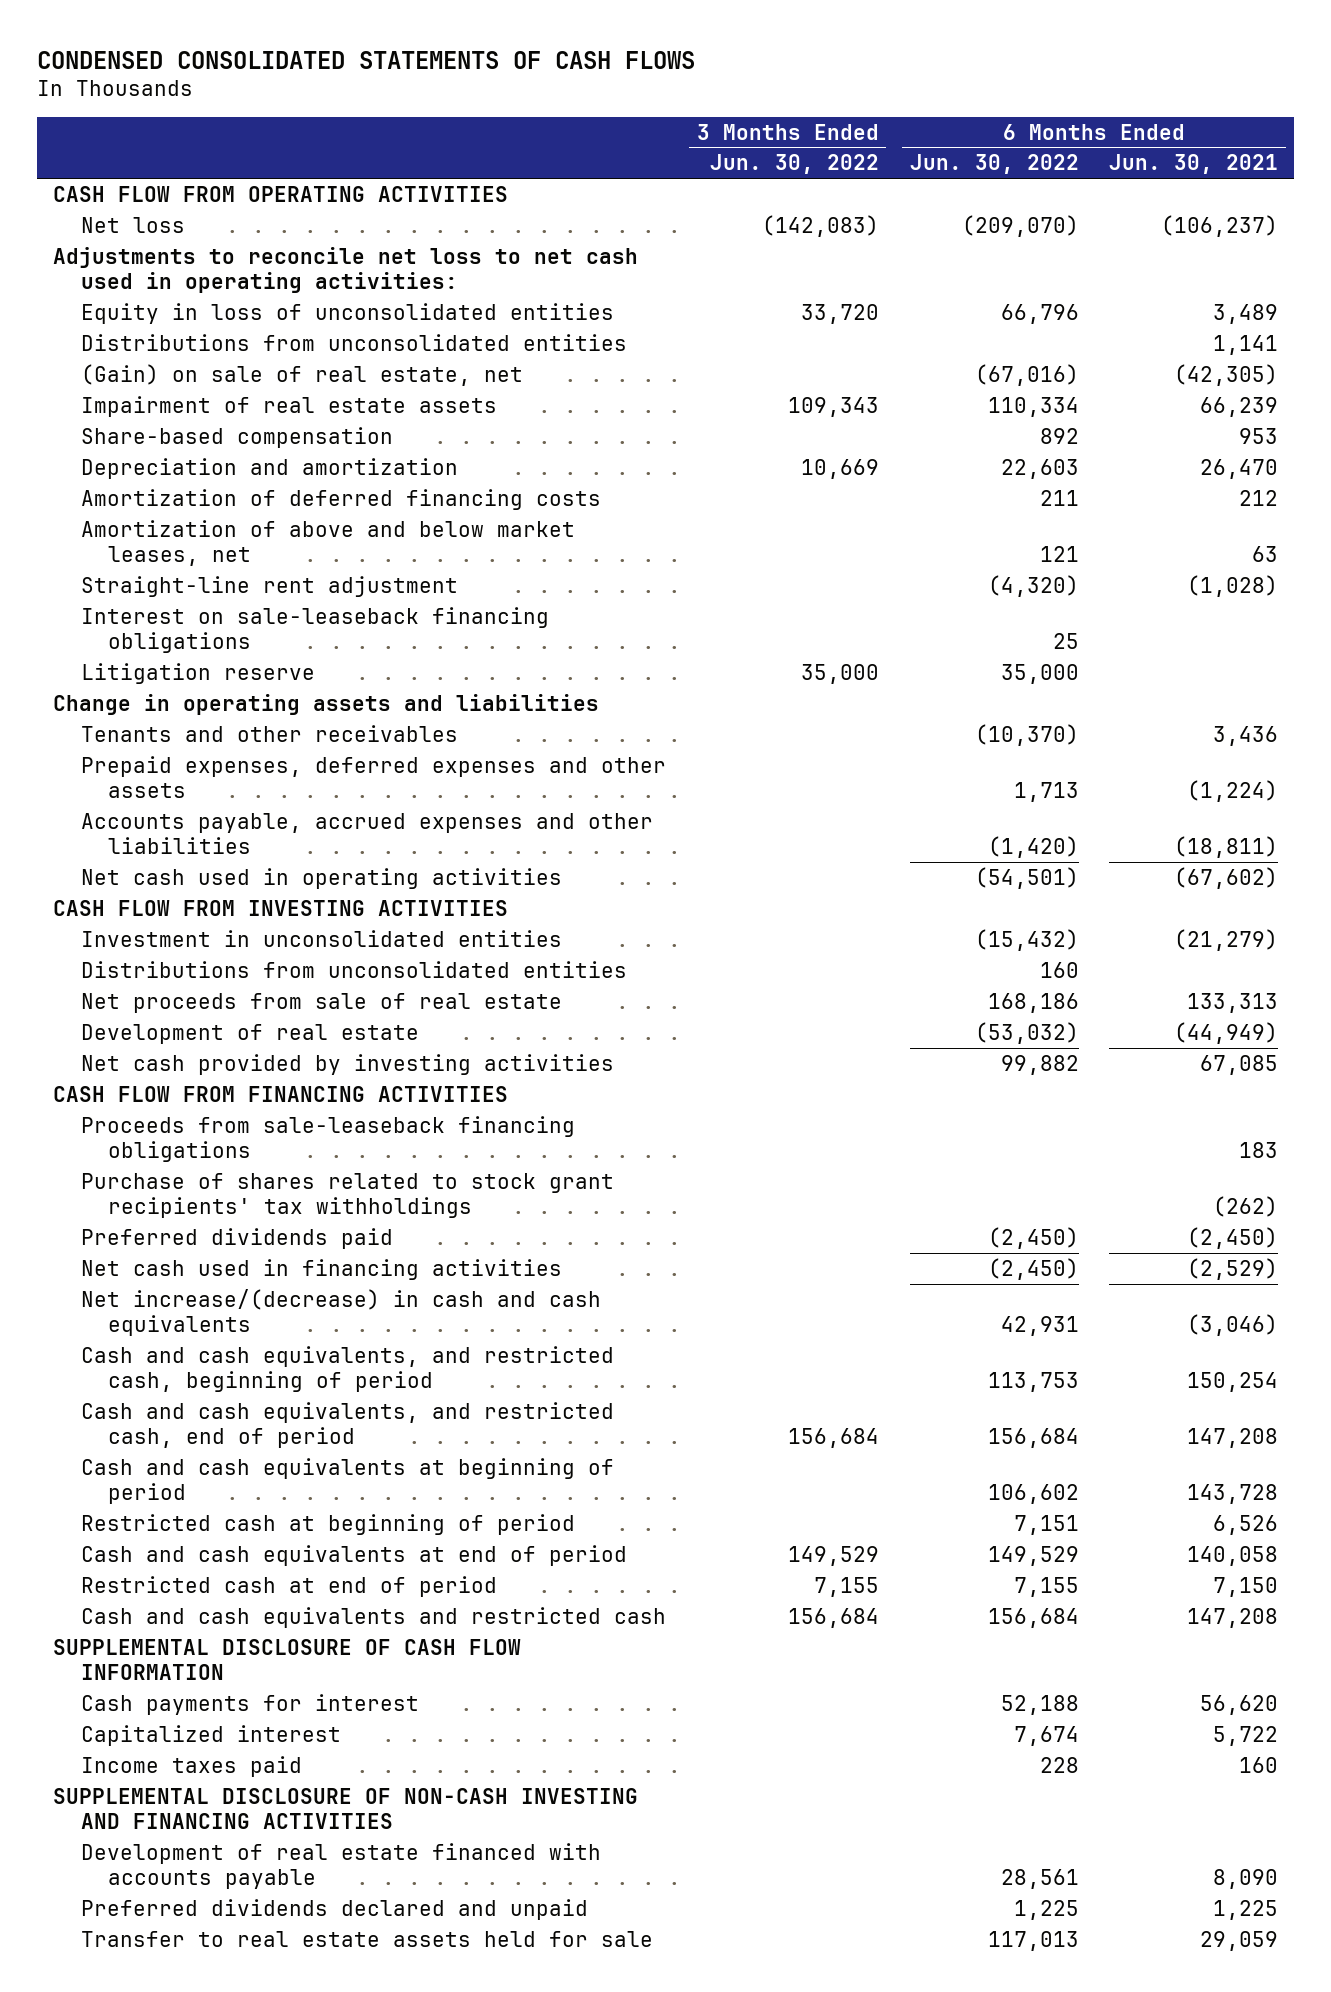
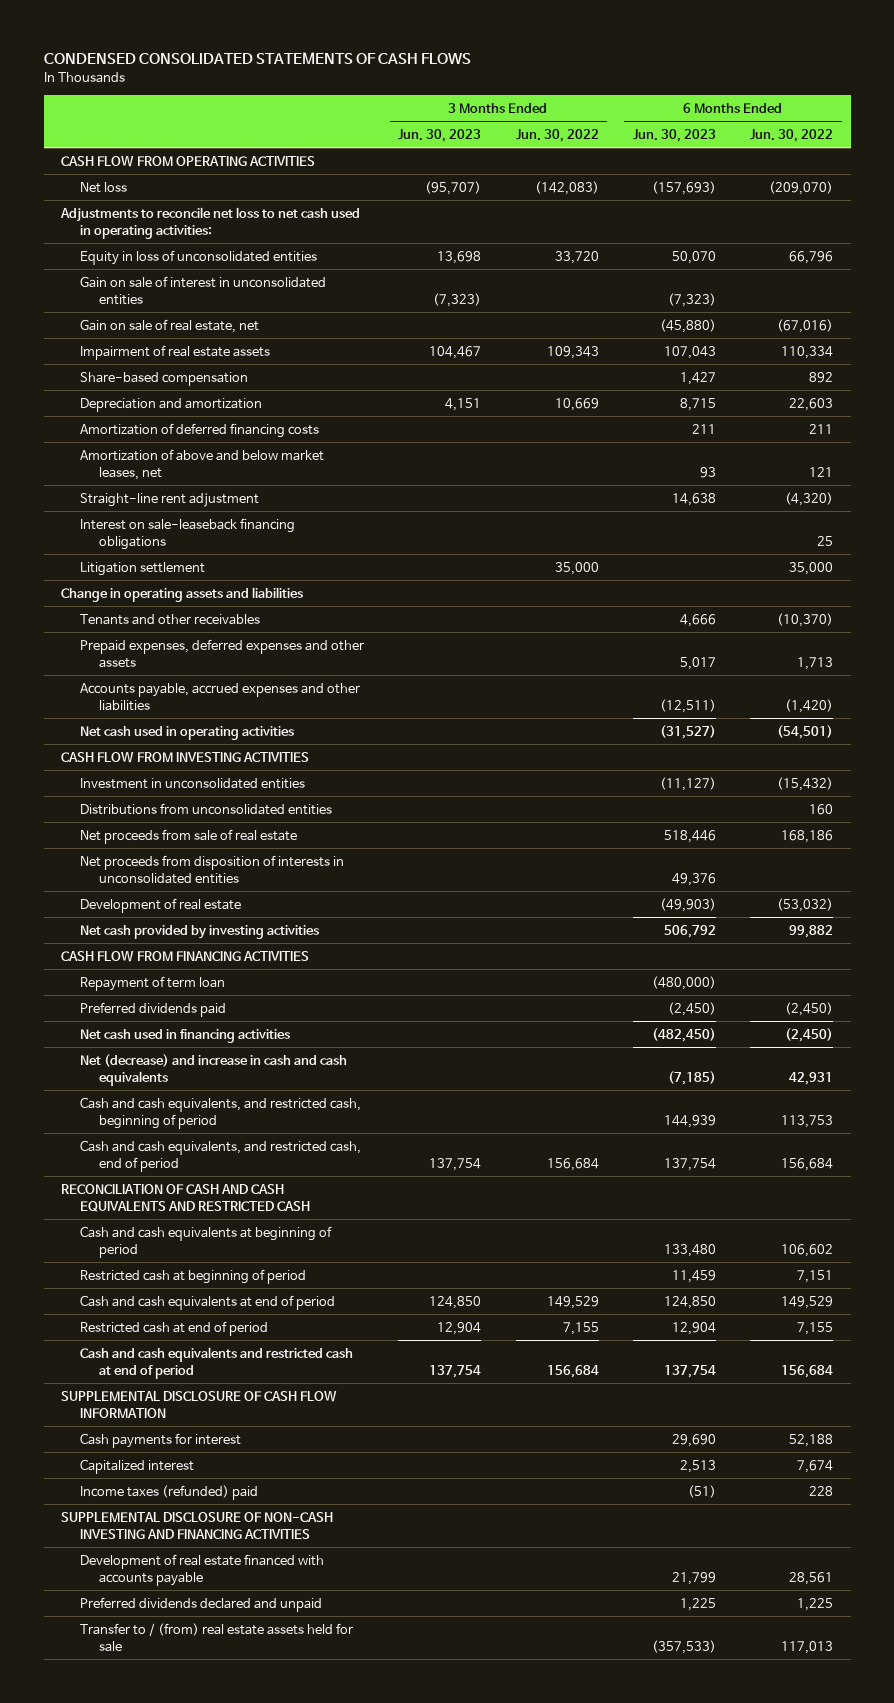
- | 3 Months Ended Jun. 30, 2022 | 6 Months Ended Jun. 30, 2022 | 6 Months Ended Jun. 30, 2021
+ | 3 Months Ended Jun. 30, 2023 | 3 Months Ended Jun. 30, 2022 | 6 Months Ended Jun. 30, 2023 | 6 Months Ended Jun. 30, 2022
- Distributions from unconsolidated entities | | | 1,141
- (Gain) on sale of real estate, net | | (67,016) | (42,305)
+ Gain on sale of interest in unconsolidated entities | (7,323) | | (7,323) |
+ Gain on sale of real estate, net | | | (45,880) | (67,016)
- Litigation reserve | 35,000 | 35,000 |
+ Litigation settlement | | 35,000 | | 35,000
+ Net proceeds from disposition of interests in unconsolidated entities | | | 49,376 |
- Proceeds from sale-leaseback financing obligations | | | 183
- Purchase of shares related to stock grant recipients' tax withholdings | | | (262)
+ Repayment of term loan | | | (480,000) |
- Net increase/(decrease) in cash and cash equivalents | | 42,931 | (3,046)
+ Net (decrease) and increase in cash and cash equivalents | | | (7,185) | 42,931
+ RECONCILIATION OF CASH AND CASH EQUIVALENTS AND RESTRICTED CASH
- Cash and cash equivalents and restricted cash | 156,684 | 156,684 | 147,208
+ Cash and cash equivalents and restricted cash at end of period | 137,754 | 156,684 | 137,754 | 156,684
- Income taxes paid | | 228 | 160
+ Income taxes (refunded) paid | | | (51) | 228
- Transfer to real estate assets held for sale | | 117,013 | 29,059
+ Transfer to / (from) real estate assets held for sale | | | (357,533) | 117,013

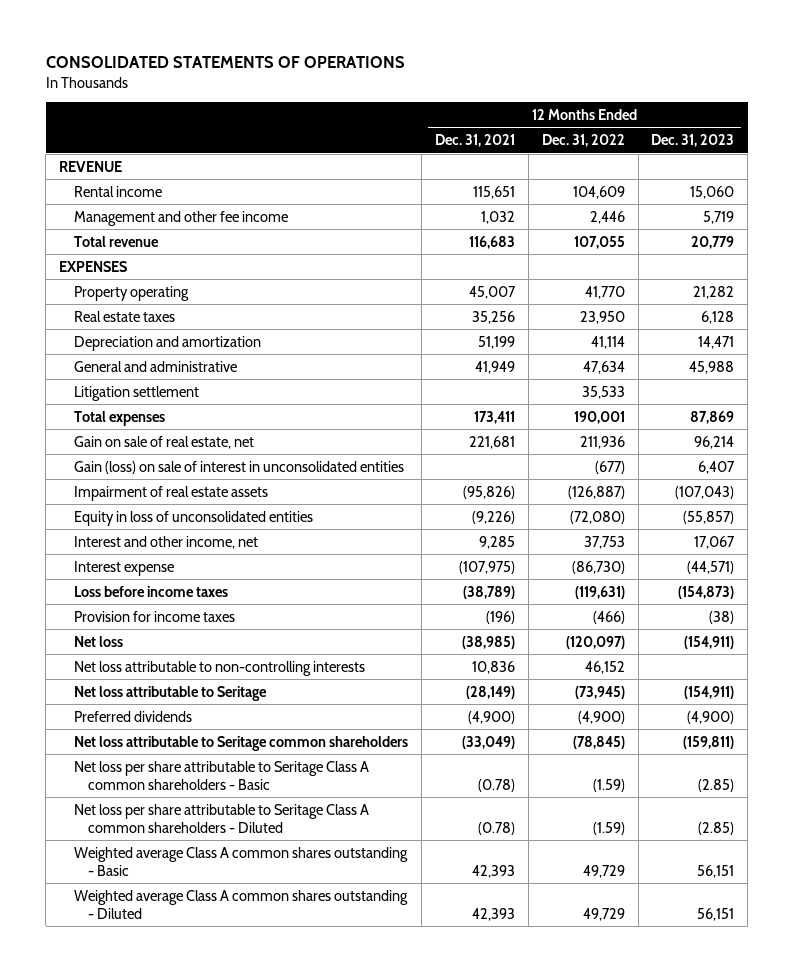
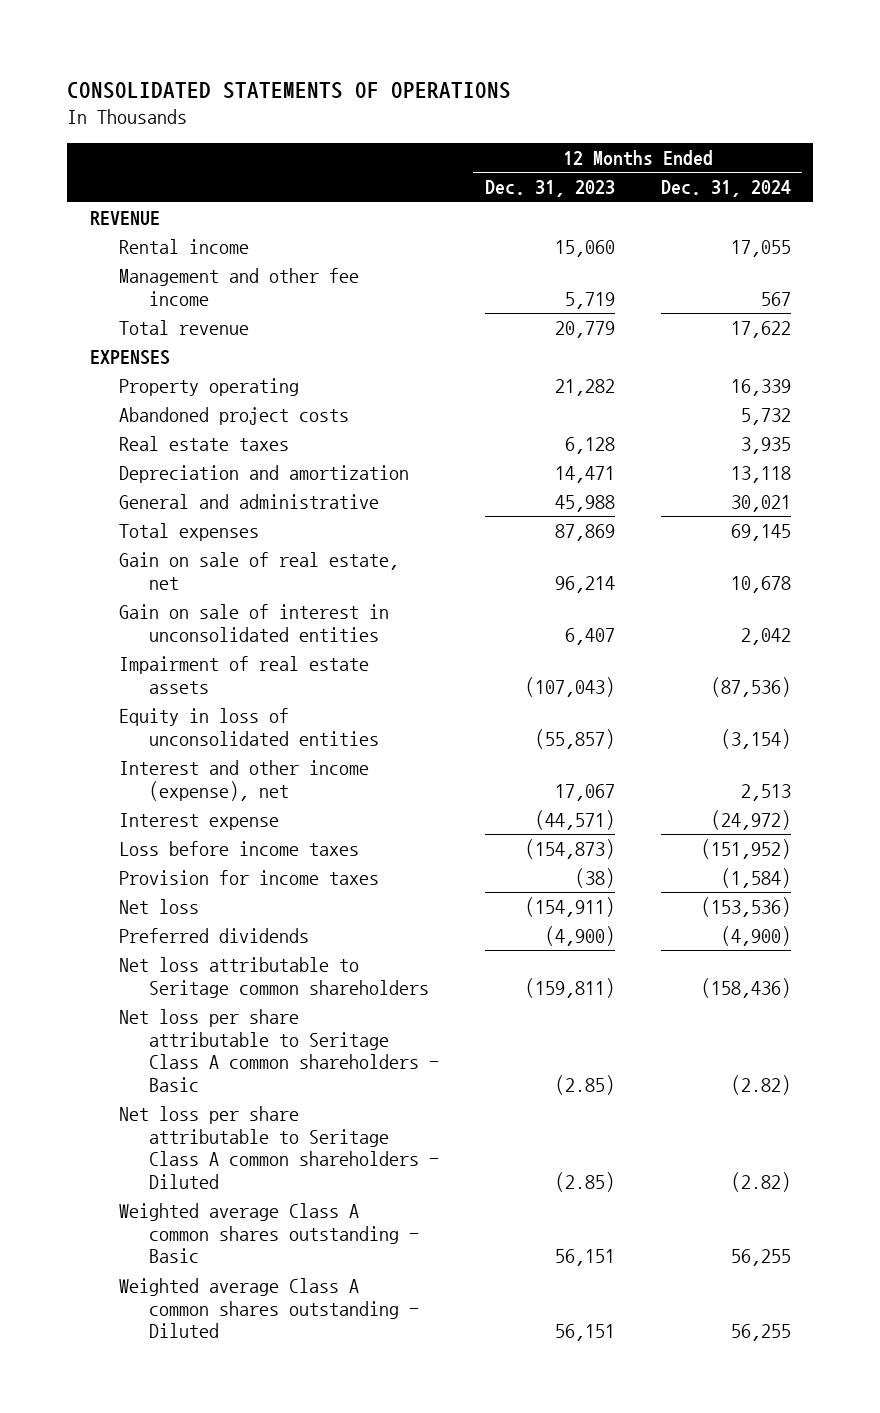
- | 12 Months Ended Dec. 31, 2021 | 12 Months Ended Dec. 31, 2022 | 12 Months Ended Dec. 31, 2023
+ | 12 Months Ended Dec. 31, 2023 | 12 Months Ended Dec. 31, 2024
+ Abandoned project costs | | 5,732
- Litigation settlement | | 35,533 |
- Gain (loss) on sale of interest in unconsolidated entities | | (677) | 6,407
+ Gain on sale of interest in unconsolidated entities | 6,407 | 2,042
- Interest and other income, net | 9,285 | 37,753 | 17,067
+ Interest and other income (expense), net | 17,067 | 2,513
- Net loss attributable to non-controlling interests | 10,836 | 46,152 |
- Net loss attributable to Seritage | (28,149) | (73,945) | (154,911)

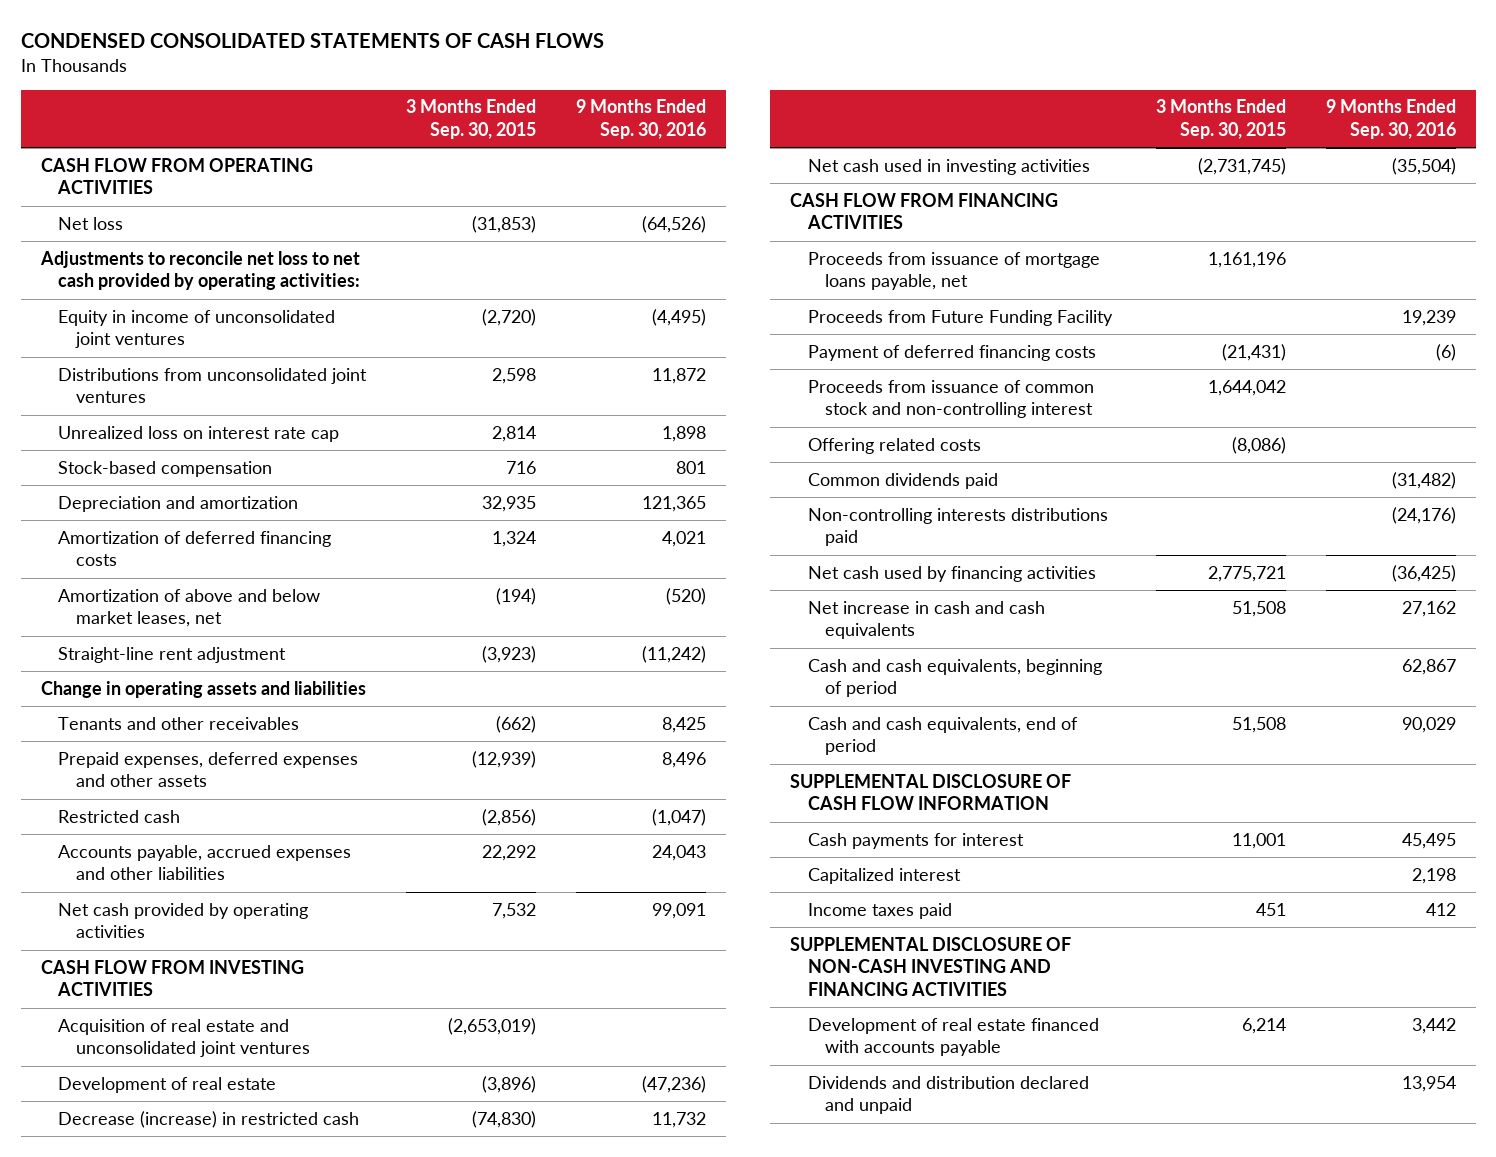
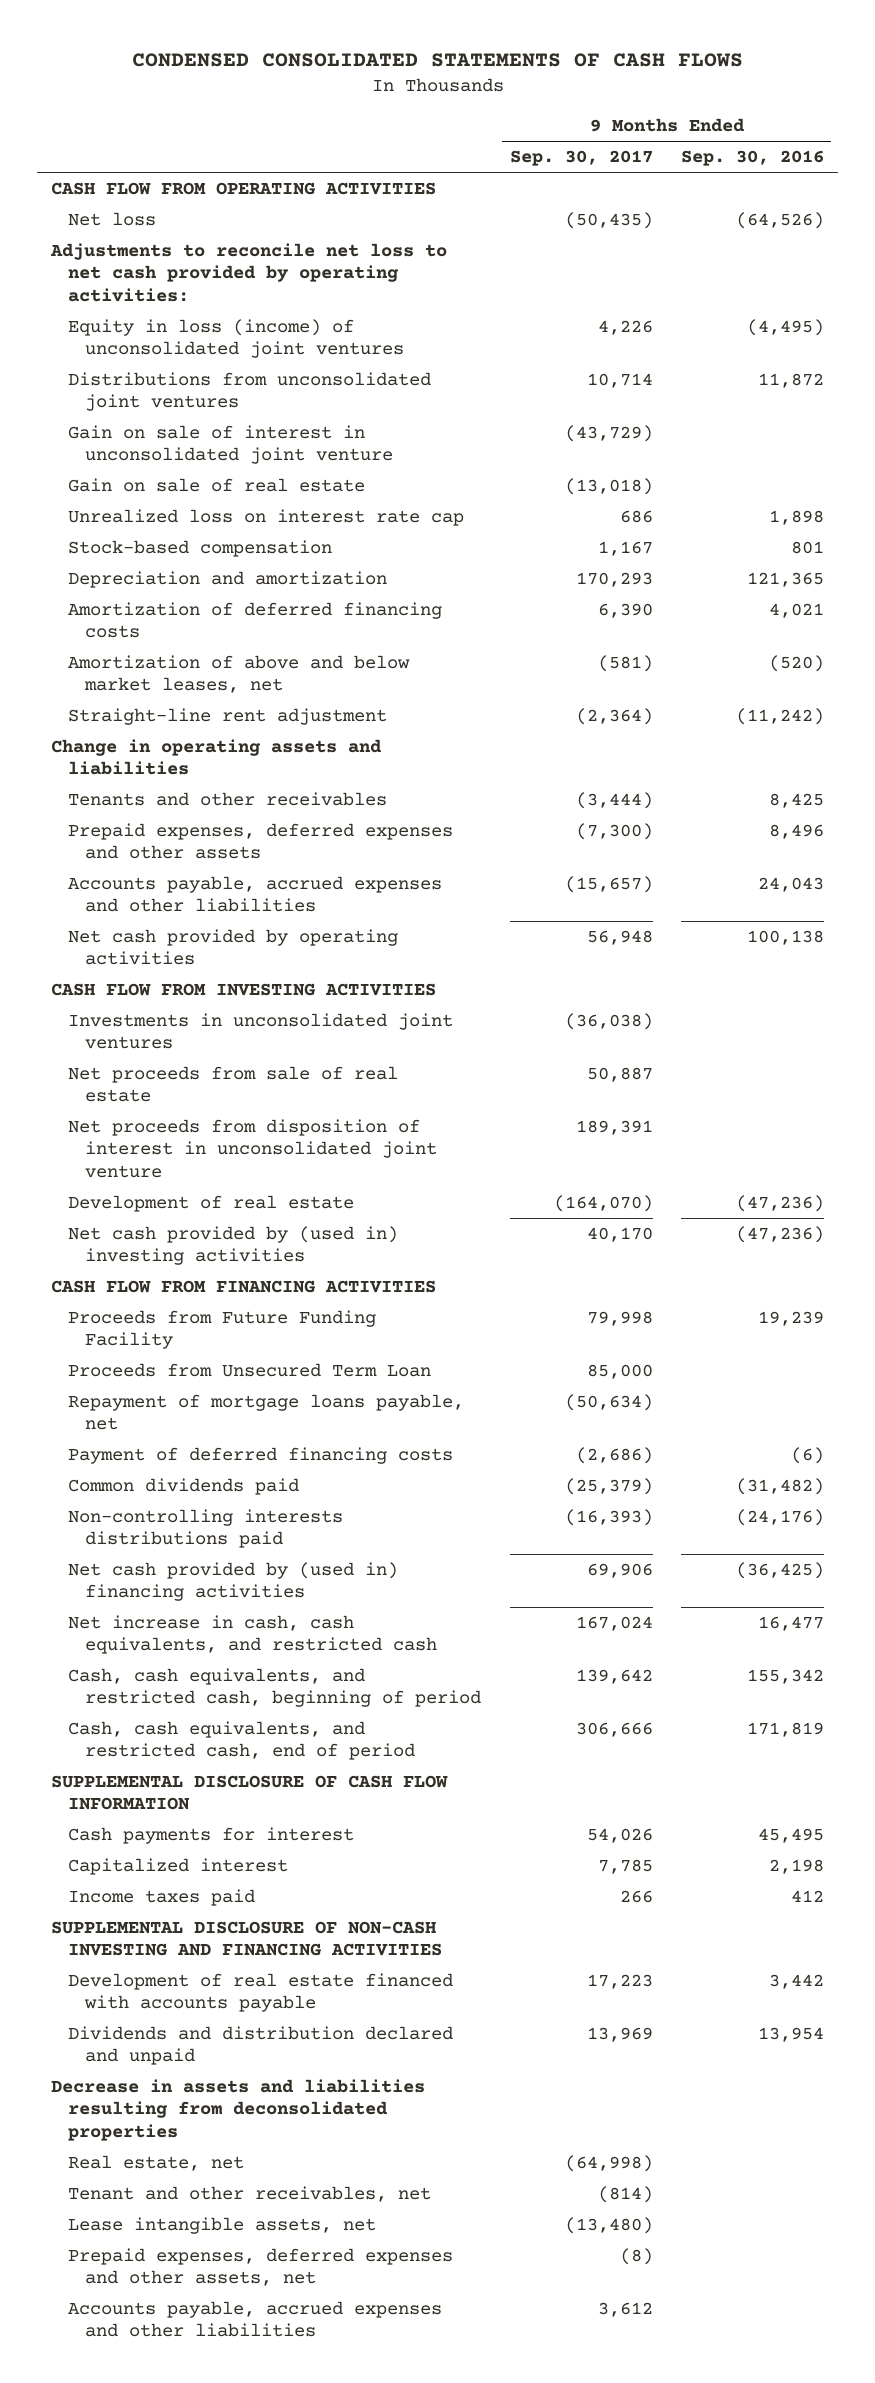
- | 3 Months Ended Sep. 30, 2015 | 9 Months Ended Sep. 30, 2016
+ | 9 Months Ended Sep. 30, 2017 | 9 Months Ended Sep. 30, 2016
- Equity in income of unconsolidated joint ventures | (2,720) | (4,495)
+ Equity in loss (income) of unconsolidated joint ventures | 4,226 | (4,495)
+ Gain on sale of interest in unconsolidated joint venture | (43,729) |
+ Gain on sale of real estate | (13,018) |
- Restricted cash | (2,856) | (1,047)
- Net cash provided by operating activities | 7,532 | 99,091
+ Net cash provided by operating activities | 56,948 | 100,138
- Acquisition of real estate and unconsolidated joint ventures | (2,653,019) |
+ Investments in unconsolidated joint ventures | (36,038) |
+ Net proceeds from sale of real estate | 50,887 |
+ Net proceeds from disposition of interest in unconsolidated joint venture | 189,391 |
- Decrease (increase) in restricted cash | (74,830) | 11,732
- Net cash used in investing activities | (2,731,745) | (35,504)
+ Net cash provided by (used in) investing activities | 40,170 | (47,236)
- Proceeds from issuance of mortgage loans payable, net | 1,161,196 |
+ Proceeds from Unsecured Term Loan | 85,000 |
+ Repayment of mortgage loans payable, net | (50,634) |
- Proceeds from issuance of common stock and non-controlling interest | 1,644,042 |
- Offering related costs | (8,086) |
- Net cash used by financing activities | 2,775,721 | (36,425)
- Net increase in cash and cash equivalents | 51,508 | 27,162
- Cash and cash equivalents, beginning of period | | 62,867
- Cash and cash equivalents, end of period | 51,508 | 90,029
+ Net cash provided by (used in) financing activities | 69,906 | (36,425)
+ Net increase in cash, cash equivalents, and restricted cash | 167,024 | 16,477
+ Cash, cash equivalents, and restricted cash, beginning of period | 139,642 | 155,342
+ Cash, cash equivalents, and restricted cash, end of period | 306,666 | 171,819
+ Decrease in assets and liabilities resulting from deconsolidated properties
+ Real estate, net | (64,998) |
+ Tenant and other receivables, net | (814) |
+ Lease intangible assets, net | (13,480) |
+ Prepaid expenses, deferred expenses and other assets, net | (8) |
+ Accounts payable, accrued expenses and other liabilities | 3,612 |

